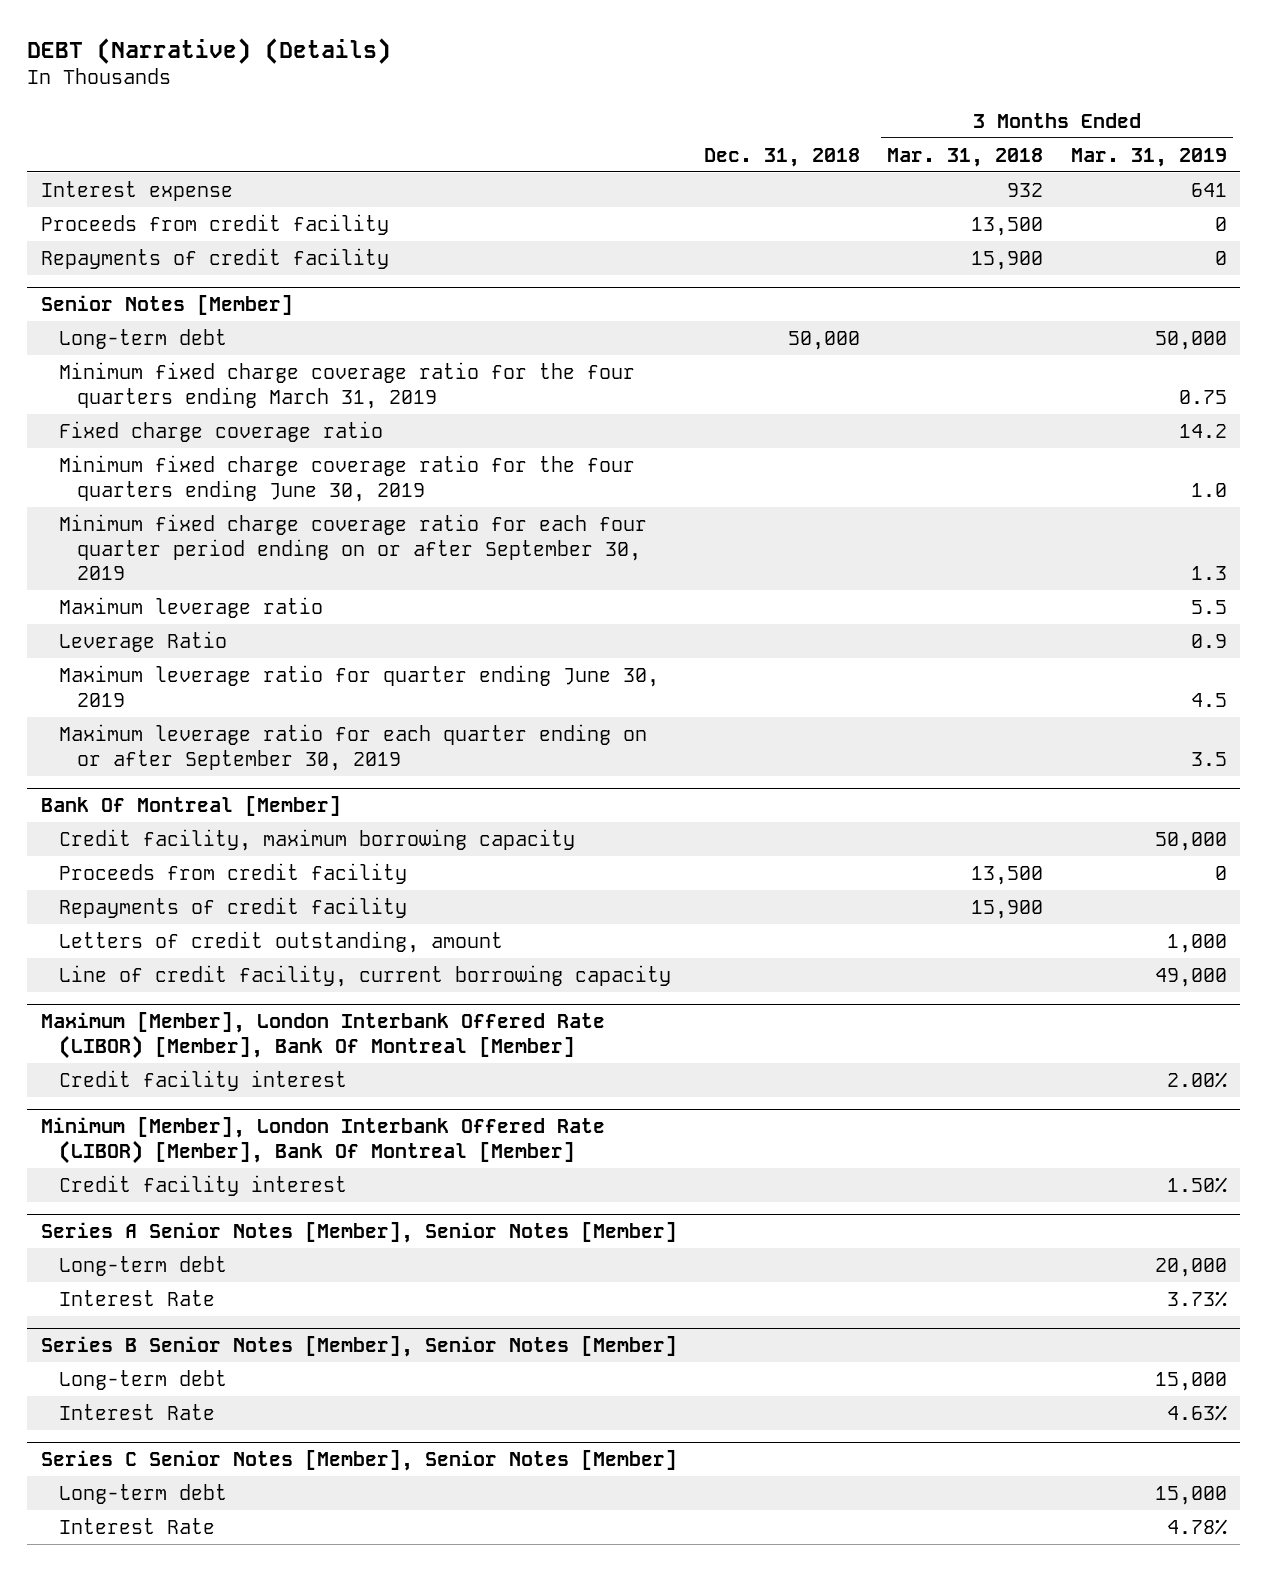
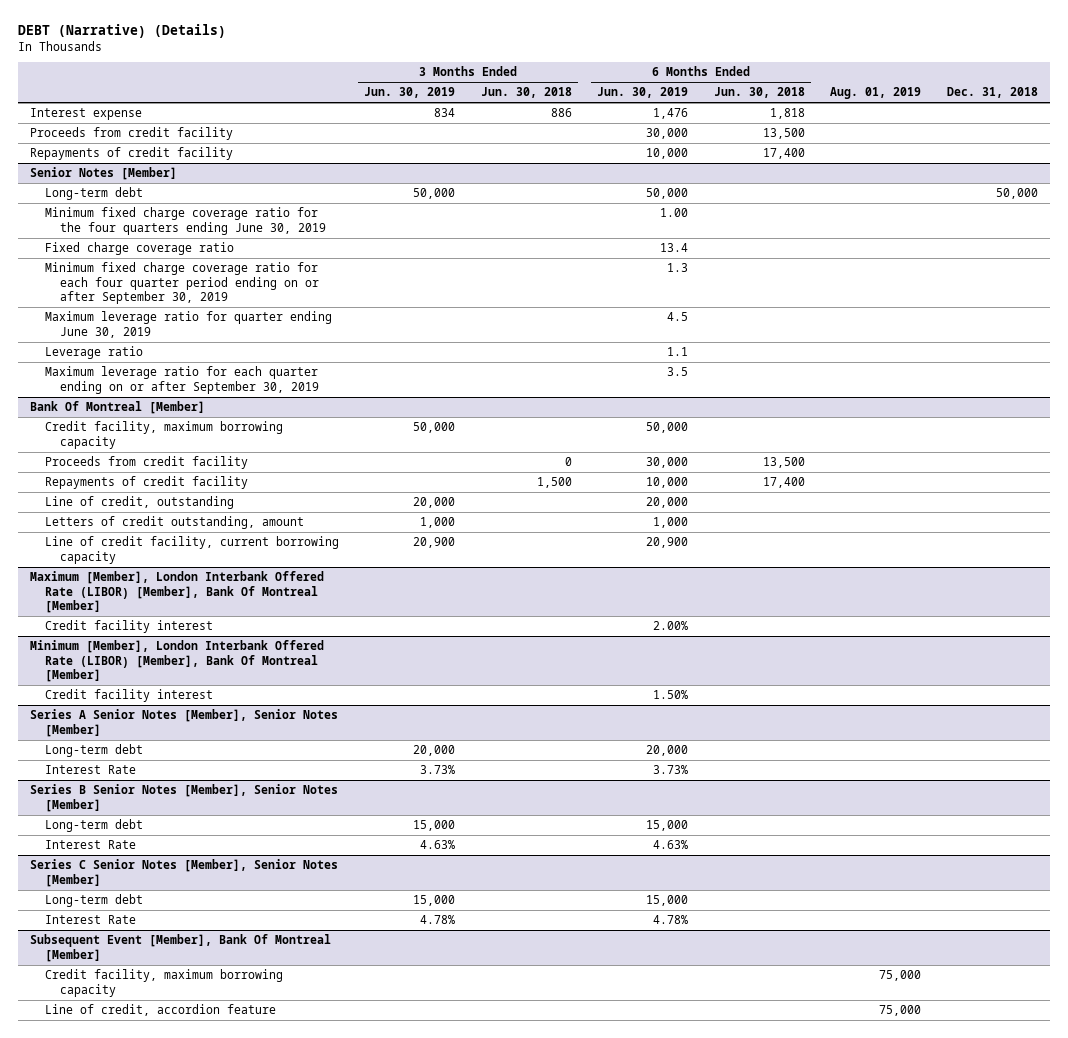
- | Dec. 31, 2018 | 3 Months Ended Mar. 31, 2018 | 3 Months Ended Mar. 31, 2019
+ | 3 Months Ended Jun. 30, 2019 | 3 Months Ended Jun. 30, 2018 | 6 Months Ended Jun. 30, 2019 | 6 Months Ended Jun. 30, 2018 | Aug. 01, 2019 | Dec. 31, 2018
@ Senior Notes [Member]
- Minimum fixed charge coverage ratio for the four quarters ending March 31, 2019 | | | 0.75
moved down: Fixed charge coverage ratio | | | 13.4 | | |
- Maximum leverage ratio | | | 5.5
- Leverage Ratio | | | 0.9
+ Leverage ratio | | | 1.1 | | |
@ Bank Of Montreal [Member]
+ Line of credit, outstanding | 20,000 | | 20,000 | | |
+ Subsequent Event [Member], Bank Of Montreal [Member]
+ Credit facility, maximum borrowing capacity | | | | | 75,000 |
+ Line of credit, accordion feature | | | | | 75,000 |

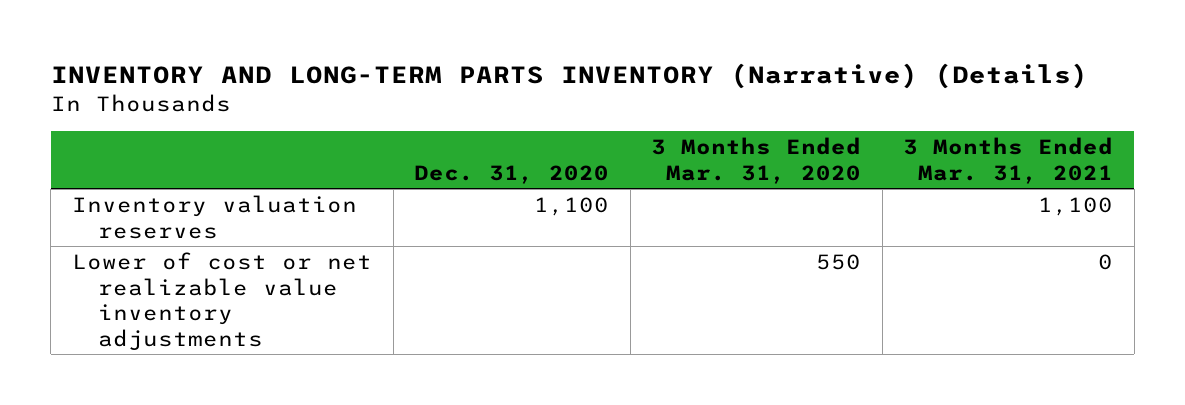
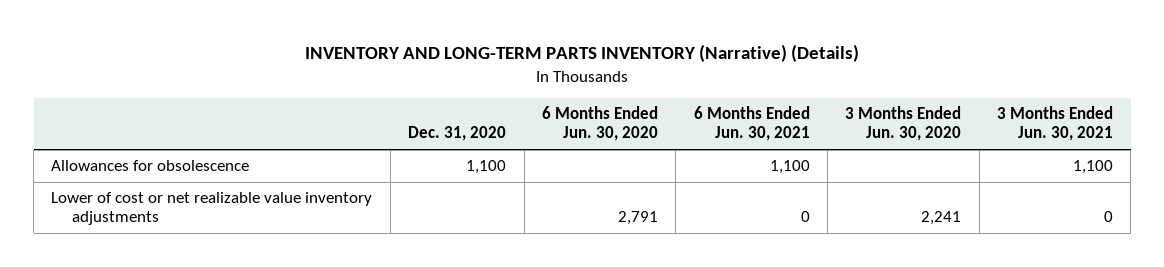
- | Dec. 31, 2020 | 3 Months Ended Mar. 31, 2020 | 3 Months Ended Mar. 31, 2021
+ | Dec. 31, 2020 | 6 Months Ended Jun. 30, 2020 | 6 Months Ended Jun. 30, 2021 | 3 Months Ended Jun. 30, 2020 | 3 Months Ended Jun. 30, 2021
- Inventory valuation reserves | 1,100 | | 1,100
+ Allowances for obsolescence | 1,100 | | 1,100 | | 1,100

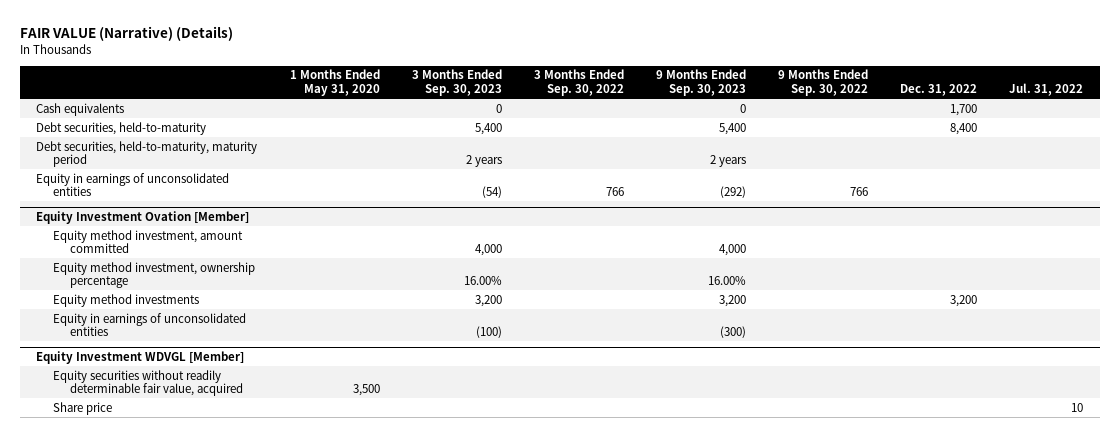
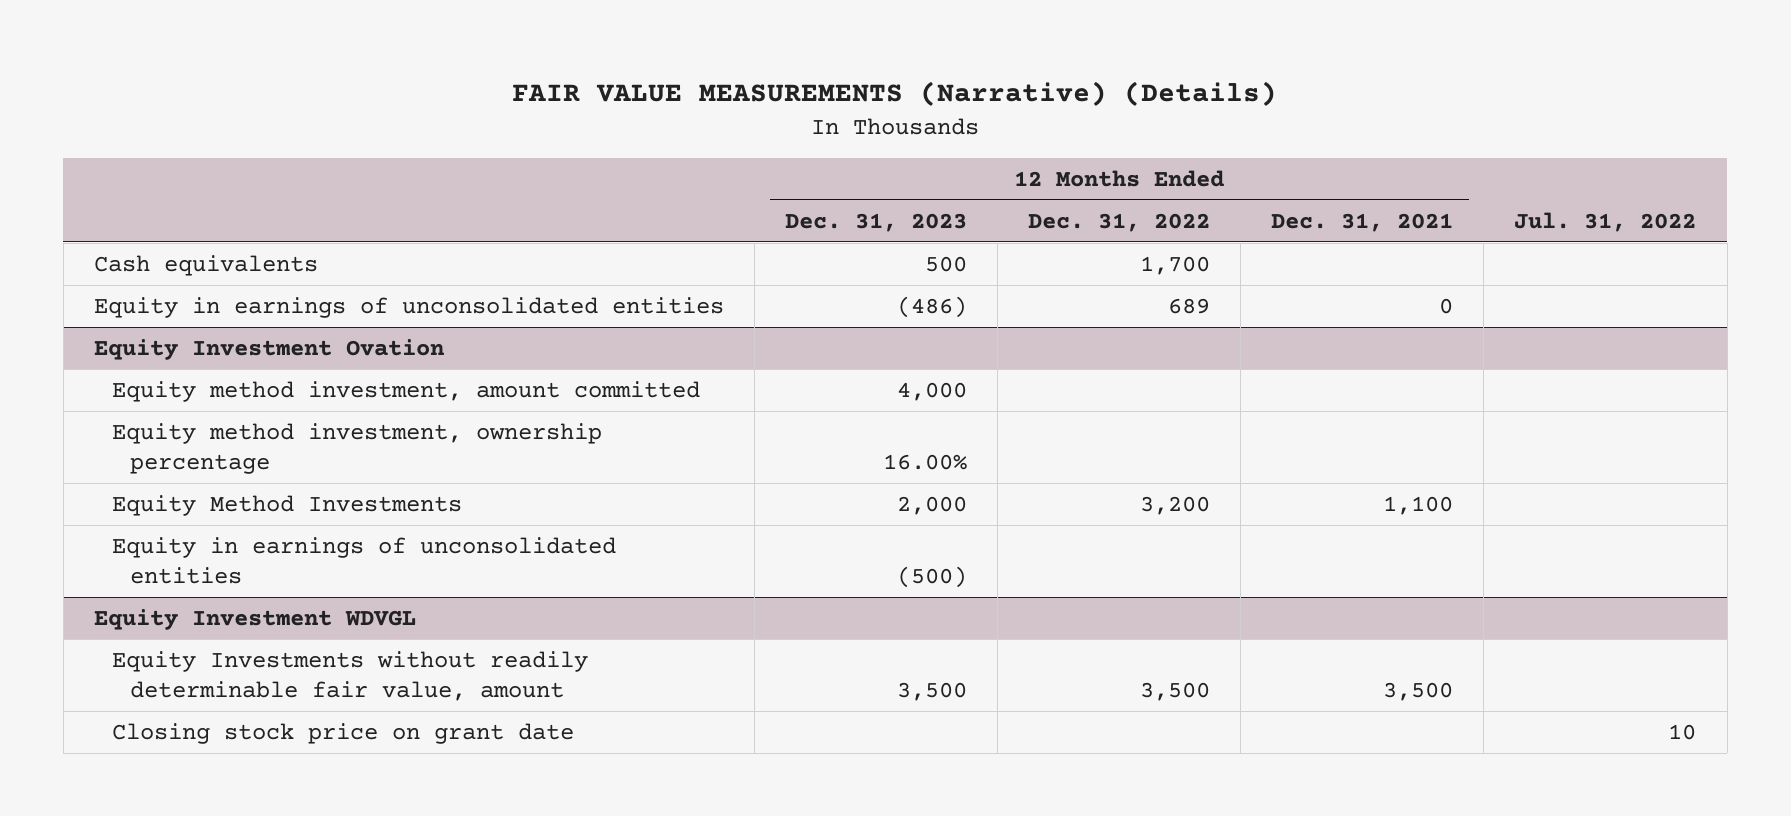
- FAIR VALUE (Narrative) (Details)
+ FAIR VALUE MEASUREMENTS (Narrative) (Details)
- | 1 Months Ended May 31, 2020 | 3 Months Ended Sep. 30, 2023 | 3 Months Ended Sep. 30, 2022 | 9 Months Ended Sep. 30, 2023 | 9 Months Ended Sep. 30, 2022 | Dec. 31, 2022 | Jul. 31, 2022
+ | 12 Months Ended Dec. 31, 2023 | 12 Months Ended Dec. 31, 2022 | 12 Months Ended Dec. 31, 2021 | Jul. 31, 2022
- Debt securities, held-to-maturity | | 5,400 | | 5,400 | | 8,400 |
- Debt securities, held-to-maturity, maturity period | | 2 years | | 2 years | | |
- Equity Investment Ovation [Member]
+ Equity Investment Ovation
- Equity method investments | | 3,200 | | 3,200 | | 3,200 |
+ Equity Method Investments | 2,000 | 3,200 | 1,100 |
- Equity Investment WDVGL [Member]
- Equity securities without readily determinable fair value, acquired | 3,500 | | | | | |
- Share price | | | | | | | 10
+ Equity Investment WDVGL
+ Equity Investments without readily determinable fair value, amount | 3,500 | 3,500 | 3,500 |
+ Closing stock price on grant date | | | | 10

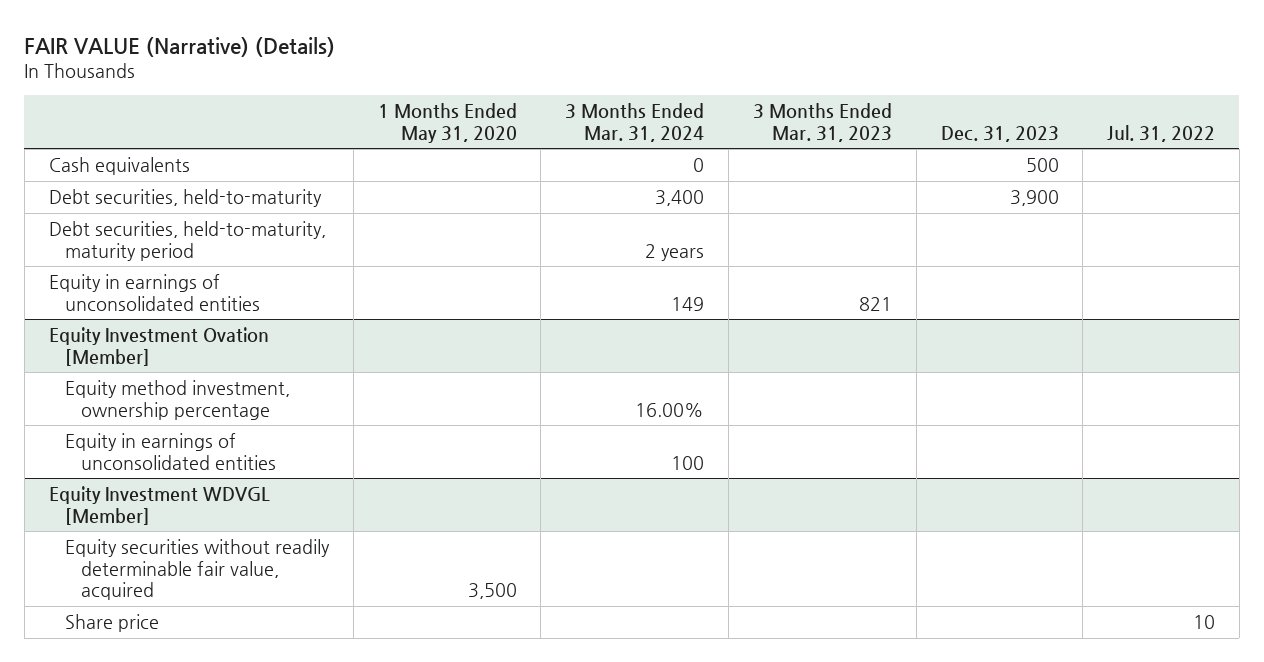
- FAIR VALUE MEASUREMENTS (Narrative) (Details)
+ FAIR VALUE (Narrative) (Details)
- | 12 Months Ended Dec. 31, 2023 | 12 Months Ended Dec. 31, 2022 | 12 Months Ended Dec. 31, 2021 | Jul. 31, 2022
+ | 1 Months Ended May 31, 2020 | 3 Months Ended Mar. 31, 2024 | 3 Months Ended Mar. 31, 2023 | Dec. 31, 2023 | Jul. 31, 2022
+ Debt securities, held-to-maturity | | 3,400 | | 3,900 |
+ Debt securities, held-to-maturity, maturity period | | 2 years | | |
- Equity Investment Ovation
- Equity method investment, amount committed | 4,000 | | |
+ Equity Investment Ovation [Member]
- Equity Method Investments | 2,000 | 3,200 | 1,100 |
- Equity Investment WDVGL
- Equity Investments without readily determinable fair value, amount | 3,500 | 3,500 | 3,500 |
- Closing stock price on grant date | | | | 10
+ Equity Investment WDVGL [Member]
+ Equity securities without readily determinable fair value, acquired | 3,500 | | | |
+ Share price | | | | | 10

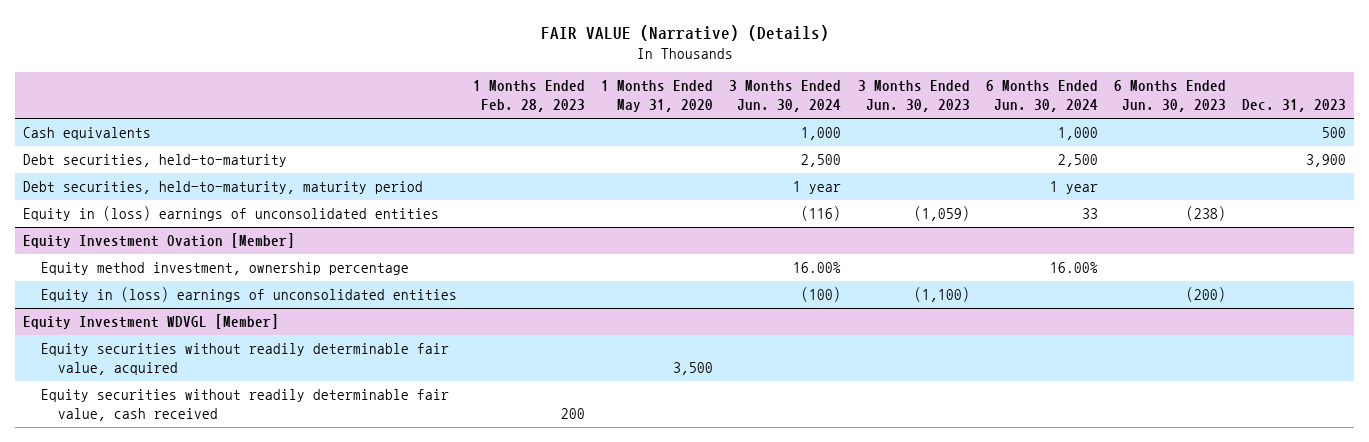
- | 1 Months Ended May 31, 2020 | 3 Months Ended Mar. 31, 2024 | 3 Months Ended Mar. 31, 2023 | Dec. 31, 2023 | Jul. 31, 2022
+ | 1 Months Ended Feb. 28, 2023 | 1 Months Ended May 31, 2020 | 3 Months Ended Jun. 30, 2024 | 3 Months Ended Jun. 30, 2023 | 6 Months Ended Jun. 30, 2024 | 6 Months Ended Jun. 30, 2023 | Dec. 31, 2023
- Equity in earnings of unconsolidated entities | | 149 | 821 | |
+ Equity in (loss) earnings of unconsolidated entities | | | (116) | (1,059) | 33 | (238) |
@ Equity Investment Ovation [Member]
- Equity in earnings of unconsolidated entities | | 100 | | |
+ Equity in (loss) earnings of unconsolidated entities | | | (100) | (1,100) | | (200) |
@ Equity Investment WDVGL [Member]
- Share price | | | | | 10
+ Equity securities without readily determinable fair value, cash received | 200 | | | | | |

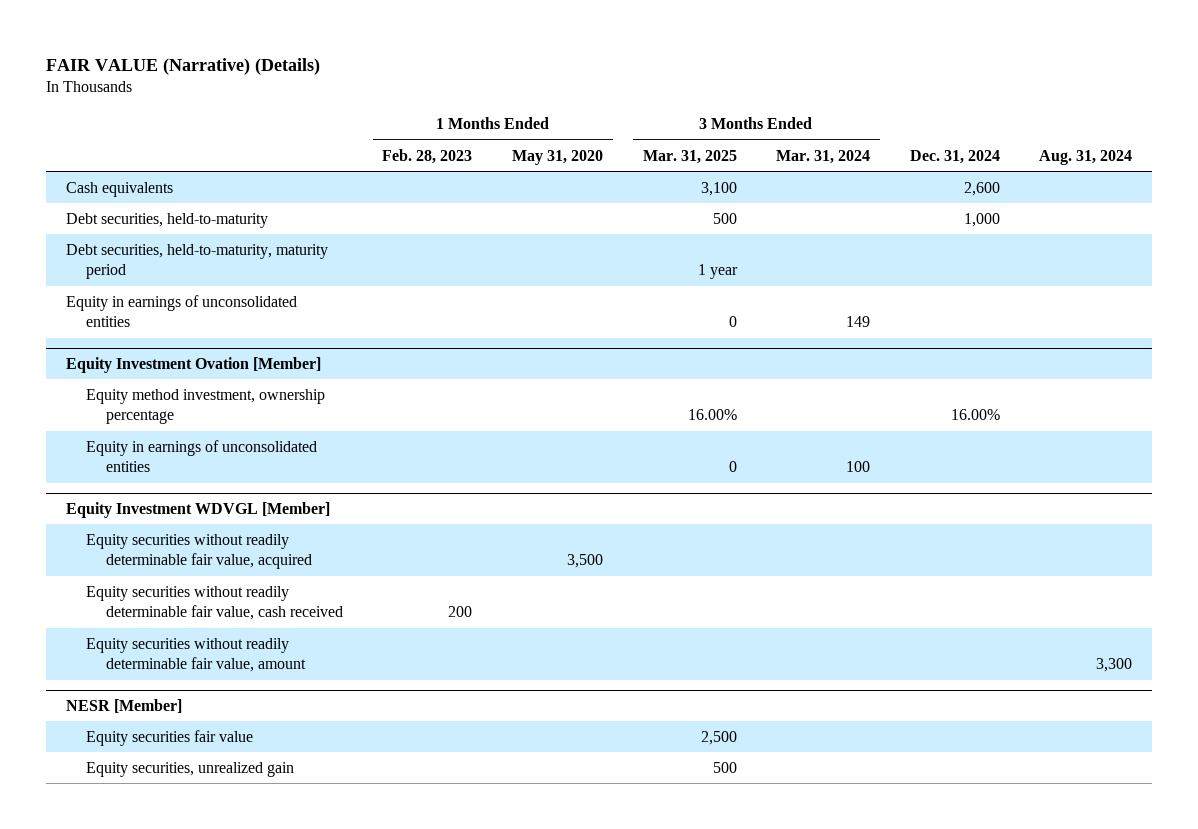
- | 1 Months Ended Feb. 28, 2023 | 1 Months Ended May 31, 2020 | 3 Months Ended Jun. 30, 2024 | 3 Months Ended Jun. 30, 2023 | 6 Months Ended Jun. 30, 2024 | 6 Months Ended Jun. 30, 2023 | Dec. 31, 2023
+ | 1 Months Ended Feb. 28, 2023 | 1 Months Ended May 31, 2020 | 3 Months Ended Mar. 31, 2025 | 3 Months Ended Mar. 31, 2024 | Dec. 31, 2024 | Aug. 31, 2024
- Equity in (loss) earnings of unconsolidated entities | | | (116) | (1,059) | 33 | (238) |
+ Equity in earnings of unconsolidated entities | | | 0 | 149 | |
@ Equity Investment Ovation [Member]
- Equity in (loss) earnings of unconsolidated entities | | | (100) | (1,100) | | (200) |
+ Equity in earnings of unconsolidated entities | | | 0 | 100 | |
@ Equity Investment WDVGL [Member]
+ Equity securities without readily determinable fair value, amount | | | | | | 3,300
+ NESR [Member]
+ Equity securities fair value | | | 2,500 | | |
+ Equity securities, unrealized gain | | | 500 | | |

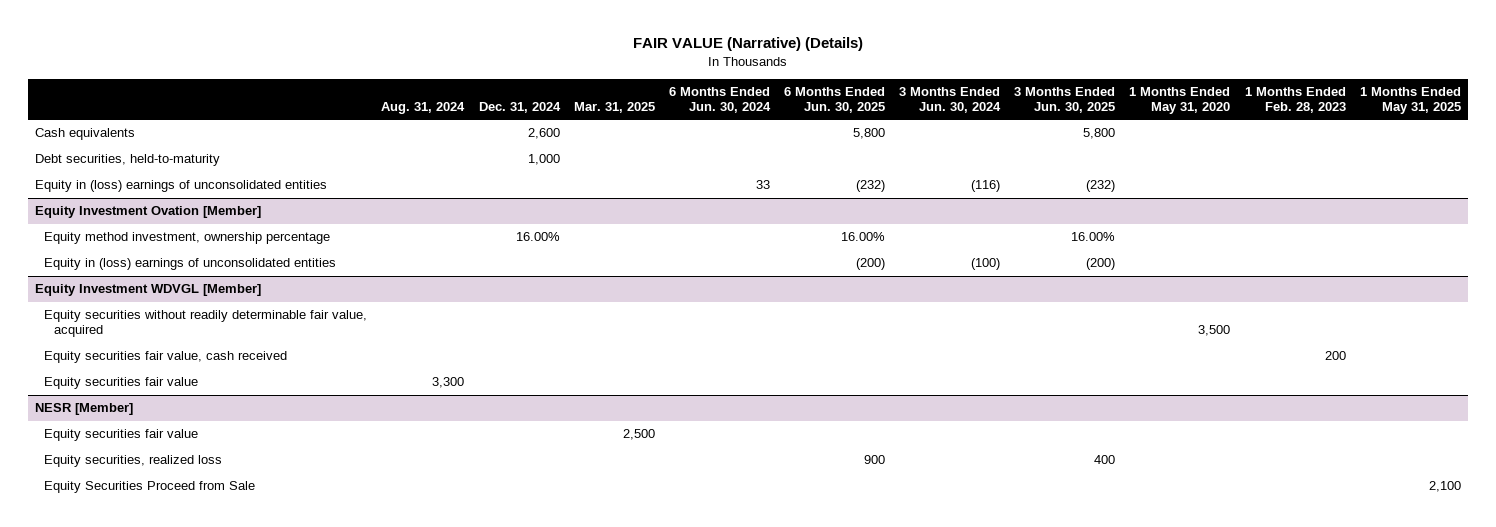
- | 1 Months Ended Feb. 28, 2023 | 1 Months Ended May 31, 2020 | 3 Months Ended Mar. 31, 2025 | 3 Months Ended Mar. 31, 2024 | Dec. 31, 2024 | Aug. 31, 2024
+ | Aug. 31, 2024 | Dec. 31, 2024 | Mar. 31, 2025 | 6 Months Ended Jun. 30, 2024 | 6 Months Ended Jun. 30, 2025 | 3 Months Ended Jun. 30, 2024 | 3 Months Ended Jun. 30, 2025 | 1 Months Ended May 31, 2020 | 1 Months Ended Feb. 28, 2023 | 1 Months Ended May 31, 2025
- Debt securities, held-to-maturity, maturity period | | | 1 year | | |
- Equity in earnings of unconsolidated entities | | | 0 | 149 | |
+ Equity in (loss) earnings of unconsolidated entities | | | | 33 | (232) | (116) | (232) | | |
@ Equity Investment Ovation [Member]
- Equity in earnings of unconsolidated entities | | | 0 | 100 | |
+ Equity in (loss) earnings of unconsolidated entities | | | | | (200) | (100) | (200) | | |
@ Equity Investment WDVGL [Member]
- Equity securities without readily determinable fair value, cash received | 200 | | | | |
- Equity securities without readily determinable fair value, amount | | | | | | 3,300
+ Equity securities fair value, cash received | | | | | | | | | 200 |
+ Equity securities fair value | 3,300 | | | | | | | | |
@ NESR [Member]
- Equity securities, unrealized gain | | | 500 | | |
+ Equity securities, realized loss | | | | | 900 | | 400 | | |
+ Equity Securities Proceed from Sale | | | | | | | | | | 2,100

